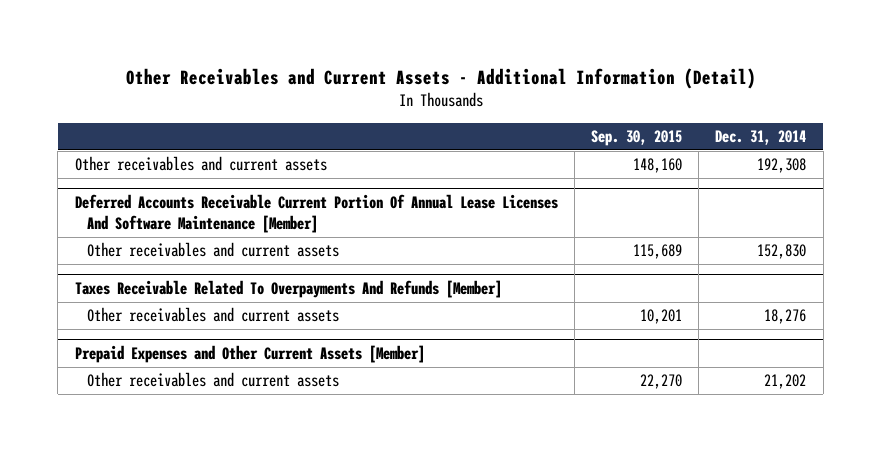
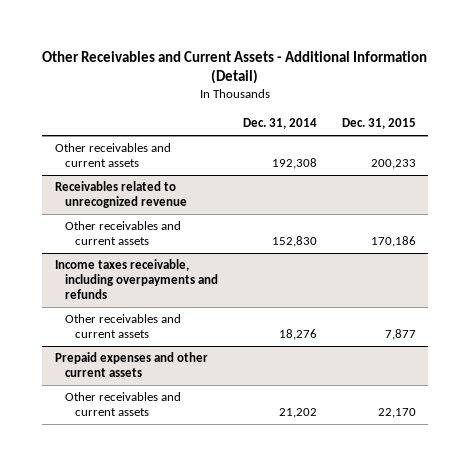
- | Sep. 30, 2015 | Dec. 31, 2014
+ | Dec. 31, 2014 | Dec. 31, 2015
- Deferred Accounts Receivable Current Portion Of Annual Lease Licenses And Software Maintenance [Member]
+ Receivables related to unrecognized revenue
- Taxes Receivable Related To Overpayments And Refunds [Member]
+ Income taxes receivable, including overpayments and refunds
- Prepaid Expenses and Other Current Assets [Member]
+ Prepaid expenses and other current assets

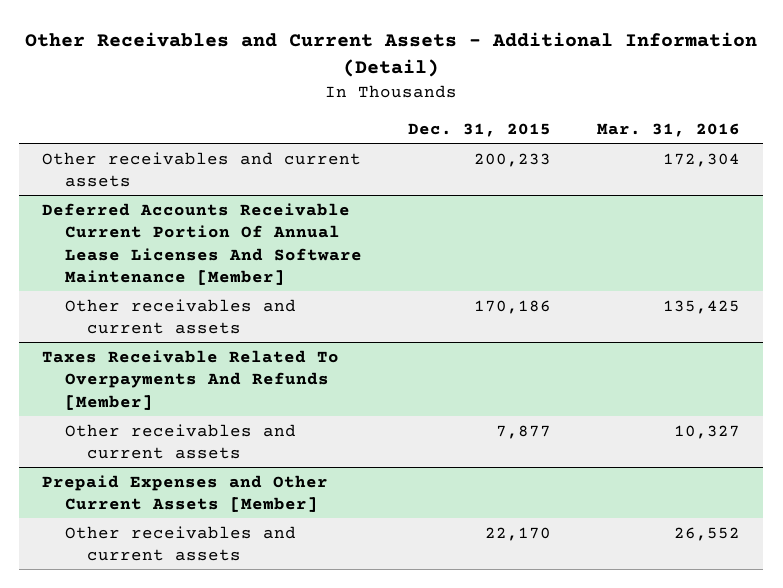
- | Dec. 31, 2014 | Dec. 31, 2015
+ | Dec. 31, 2015 | Mar. 31, 2016
- Receivables related to unrecognized revenue
+ Deferred Accounts Receivable Current Portion Of Annual Lease Licenses And Software Maintenance [Member]
- Income taxes receivable, including overpayments and refunds
+ Taxes Receivable Related To Overpayments And Refunds [Member]
- Prepaid expenses and other current assets
+ Prepaid Expenses and Other Current Assets [Member]

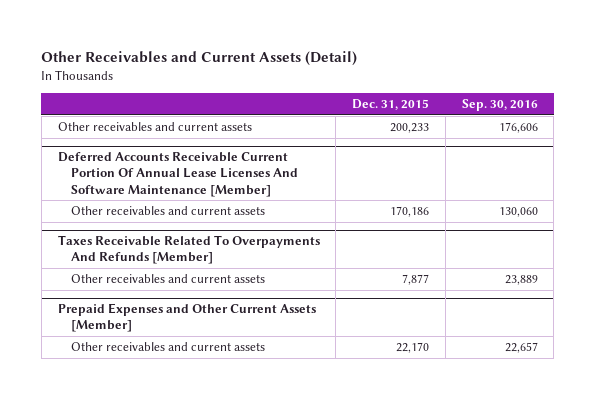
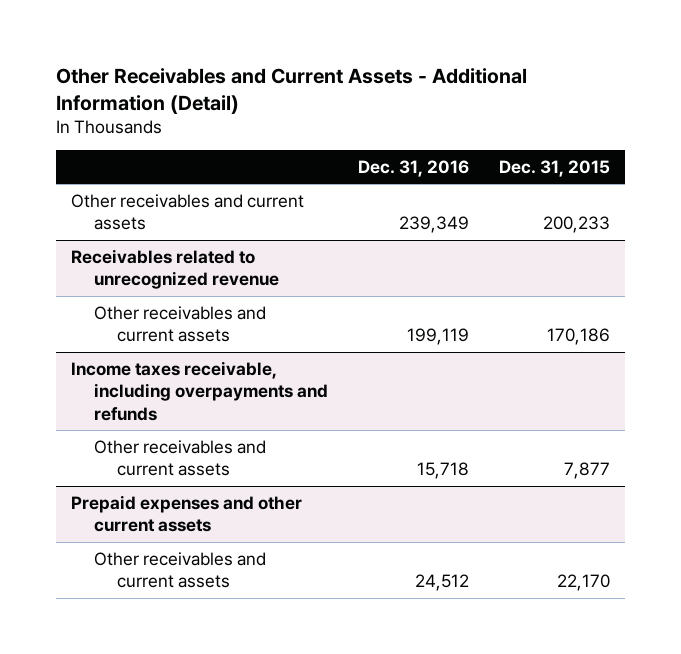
- Other Receivables and Current Assets (Detail)
+ Other Receivables and Current Assets - Additional Information (Detail)
- | Dec. 31, 2015 | Sep. 30, 2016
+ | Dec. 31, 2016 | Dec. 31, 2015
- Deferred Accounts Receivable Current Portion Of Annual Lease Licenses And Software Maintenance [Member]
+ Receivables related to unrecognized revenue
- Taxes Receivable Related To Overpayments And Refunds [Member]
+ Income taxes receivable, including overpayments and refunds
- Prepaid Expenses and Other Current Assets [Member]
+ Prepaid expenses and other current assets

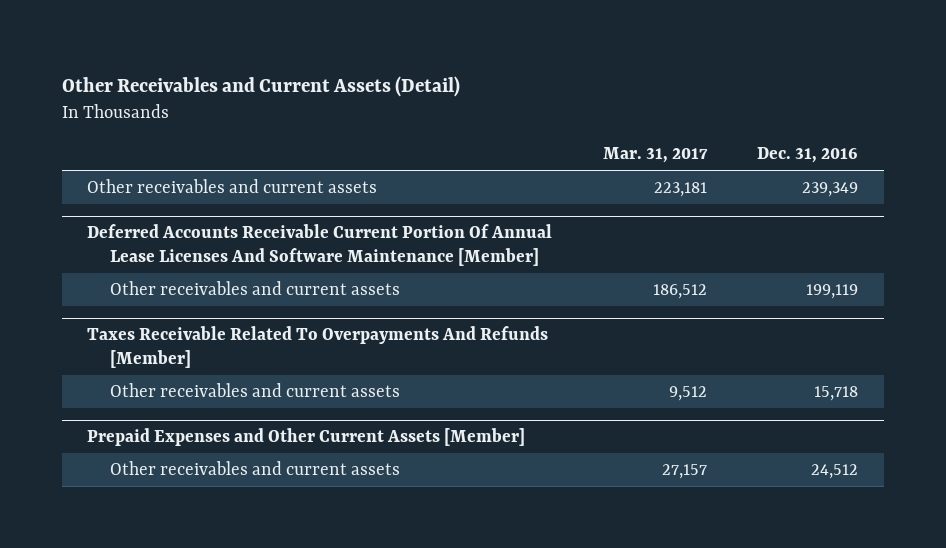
- Other Receivables and Current Assets - Additional Information (Detail)
+ Other Receivables and Current Assets (Detail)
- | Dec. 31, 2016 | Dec. 31, 2015
+ | Mar. 31, 2017 | Dec. 31, 2016
- Receivables related to unrecognized revenue
+ Deferred Accounts Receivable Current Portion Of Annual Lease Licenses And Software Maintenance [Member]
- Income taxes receivable, including overpayments and refunds
+ Taxes Receivable Related To Overpayments And Refunds [Member]
- Prepaid expenses and other current assets
+ Prepaid Expenses and Other Current Assets [Member]

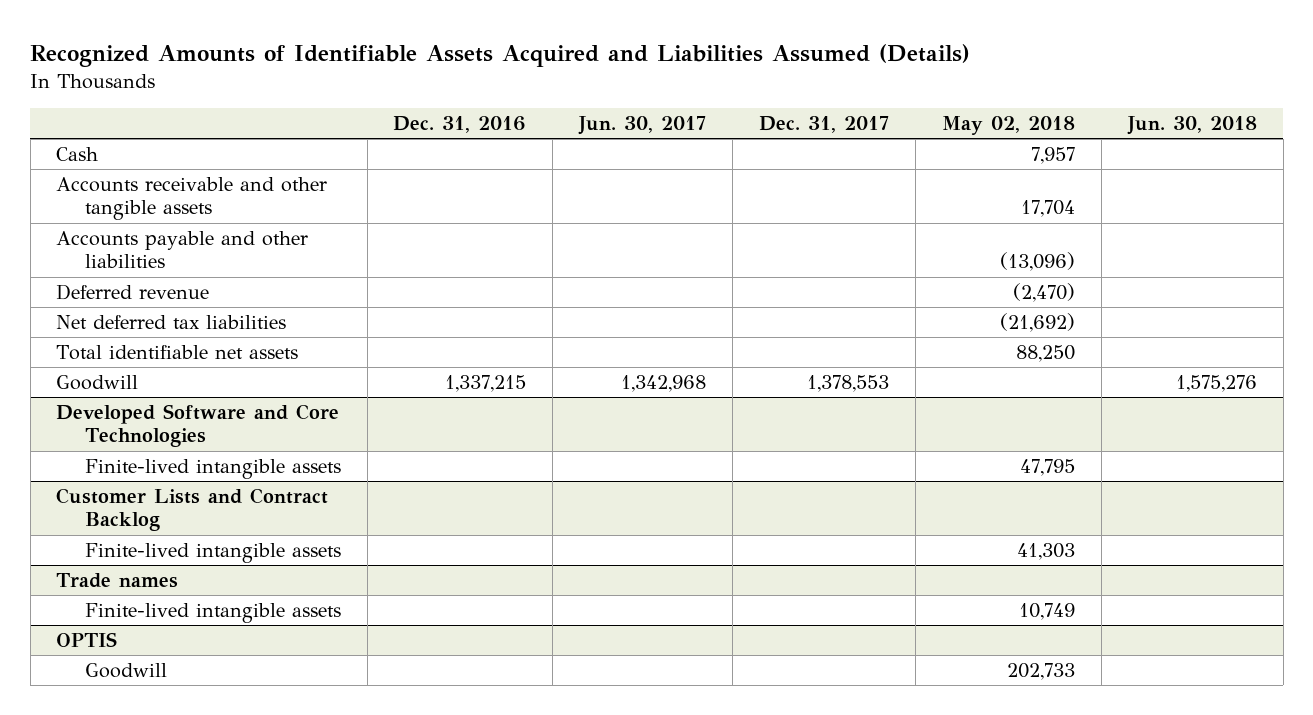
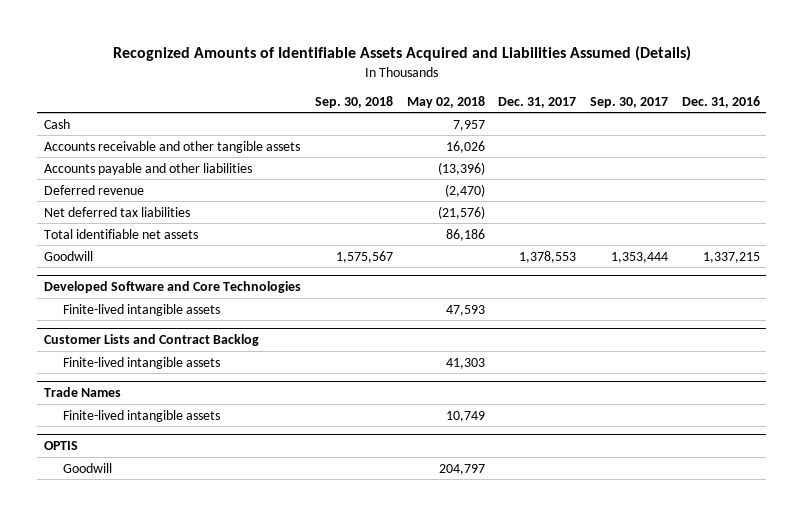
- | Dec. 31, 2016 | Jun. 30, 2017 | Dec. 31, 2017 | May 02, 2018 | Jun. 30, 2018
+ | Sep. 30, 2018 | May 02, 2018 | Dec. 31, 2017 | Sep. 30, 2017 | Dec. 31, 2016
- Accounts receivable and other tangible assets | | | | 17,704 |
- Accounts payable and other liabilities | | | | (13,096) |
+ Accounts receivable and other tangible assets | | 16,026 | | |
+ Accounts payable and other liabilities | | (13,396) | | |
- Net deferred tax liabilities | | | | (21,692) |
- Total identifiable net assets | | | | 88,250 |
+ Net deferred tax liabilities | | (21,576) | | |
+ Total identifiable net assets | | 86,186 | | |
@ Developed Software and Core Technologies
- Finite-lived intangible assets | | | | 47,795 |
+ Finite-lived intangible assets | | 47,593 | | |
- Trade names
+ Trade Names
@ OPTIS
- Goodwill | | | | 202,733 |
+ Goodwill | | 204,797 | | |

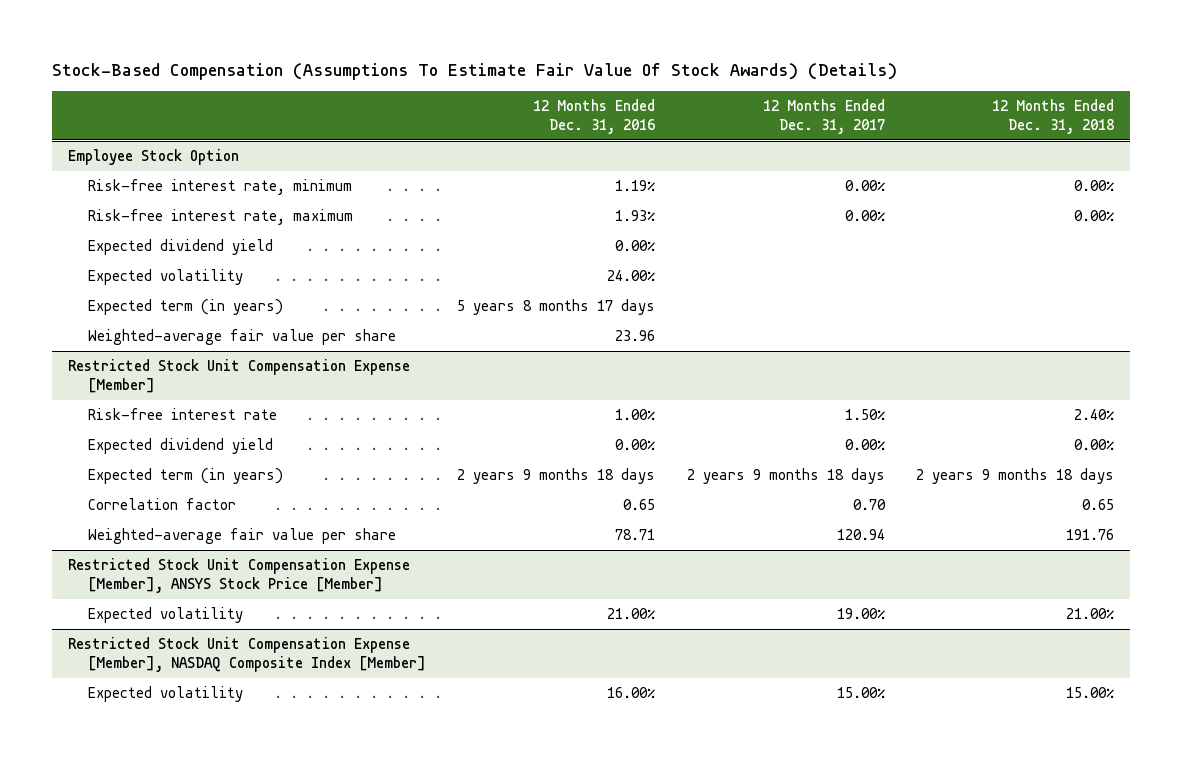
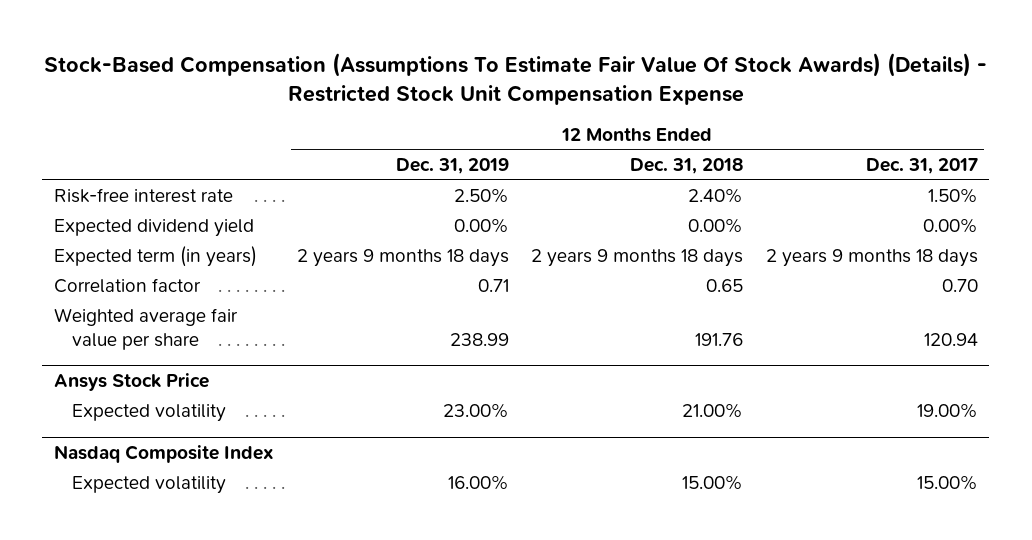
- Stock-Based Compensation (Assumptions To Estimate Fair Value Of Stock Awards) (Details)
+ Stock-Based Compensation (Assumptions To Estimate Fair Value Of Stock Awards) (Details) - Restricted Stock Unit Compensation Expense
- | 12 Months Ended Dec. 31, 2016 | 12 Months Ended Dec. 31, 2017 | 12 Months Ended Dec. 31, 2018
+ | 12 Months Ended Dec. 31, 2019 | 12 Months Ended Dec. 31, 2018 | 12 Months Ended Dec. 31, 2017
- Employee Stock Option
- Risk-free interest rate, minimum | 1.19% | 0.00% | 0.00%
- Risk-free interest rate, maximum | 1.93% | 0.00% | 0.00%
- Expected dividend yield | 0.00% | |
- Expected volatility | 24.00% | |
- Expected term (in years) | 5 years 8 months 17 days | |
- Weighted-average fair value per share | 23.96 | |
- Restricted Stock Unit Compensation Expense [Member]
- Weighted-average fair value per share | 78.71 | 120.94 | 191.76
- Restricted Stock Unit Compensation Expense [Member], ANSYS Stock Price [Member]
+ Weighted average fair value per share | 238.99 | 191.76 | 120.94
+ Ansys Stock Price
- Restricted Stock Unit Compensation Expense [Member], NASDAQ Composite Index [Member]
+ Nasdaq Composite Index

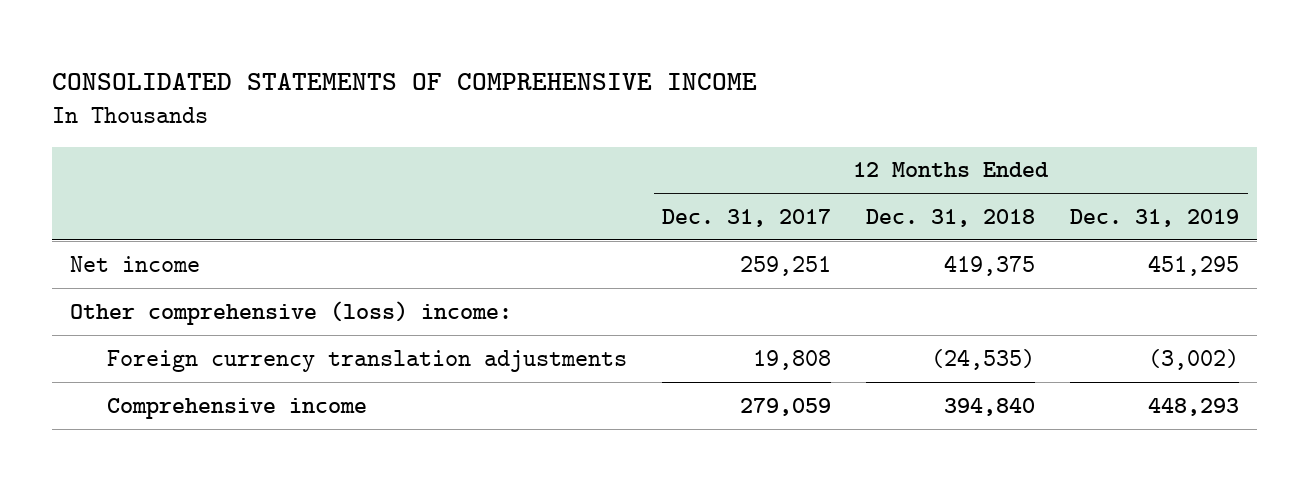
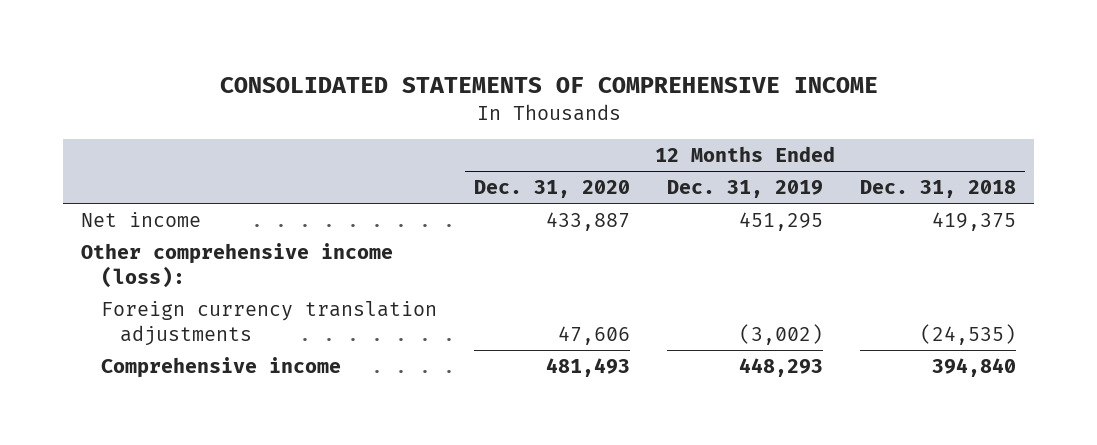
- | 12 Months Ended Dec. 31, 2017 | 12 Months Ended Dec. 31, 2018 | 12 Months Ended Dec. 31, 2019
+ | 12 Months Ended Dec. 31, 2020 | 12 Months Ended Dec. 31, 2019 | 12 Months Ended Dec. 31, 2018
- Other comprehensive (loss) income:
+ Other comprehensive income (loss):

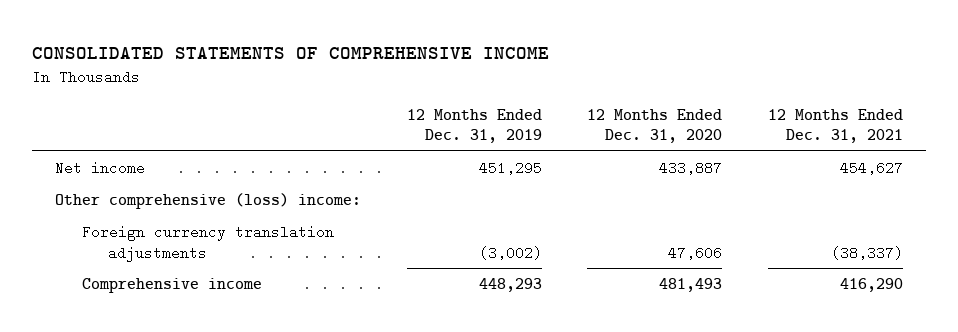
- | 12 Months Ended Dec. 31, 2020 | 12 Months Ended Dec. 31, 2019 | 12 Months Ended Dec. 31, 2018
+ | 12 Months Ended Dec. 31, 2019 | 12 Months Ended Dec. 31, 2020 | 12 Months Ended Dec. 31, 2021
- Other comprehensive income (loss):
+ Other comprehensive (loss) income:

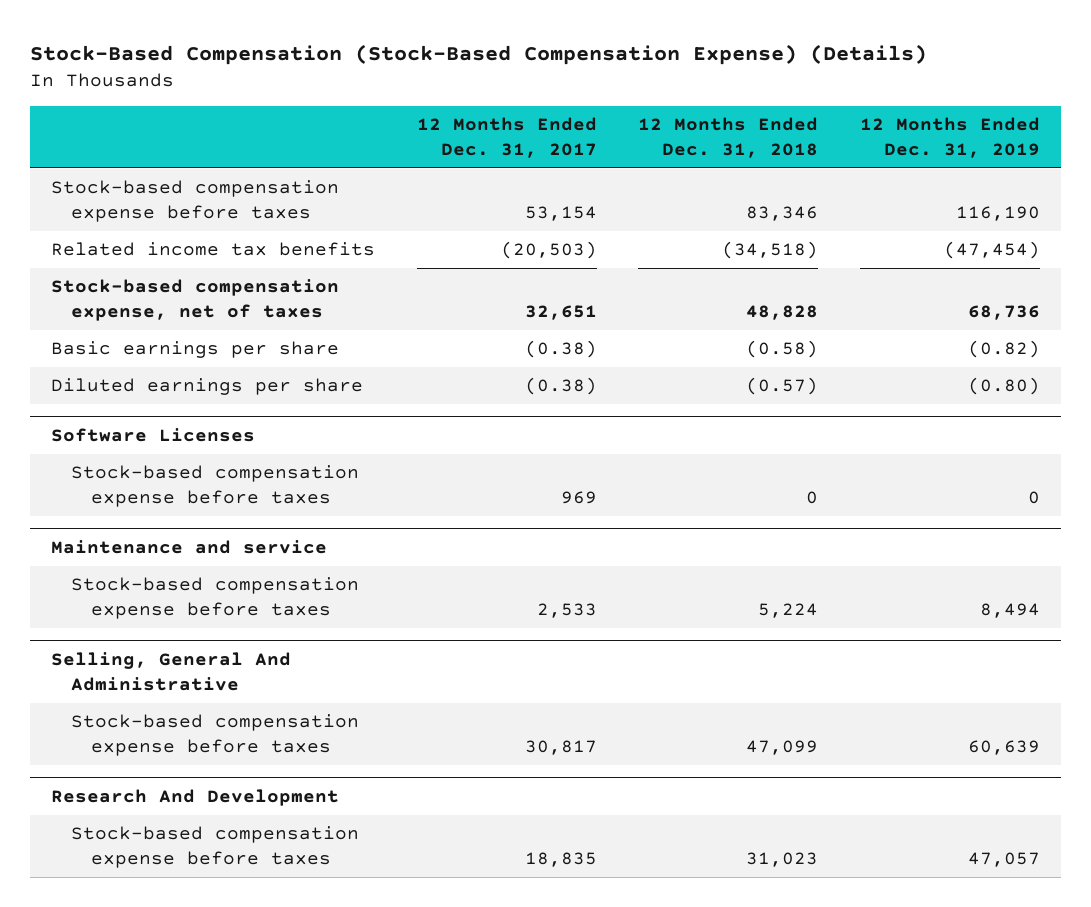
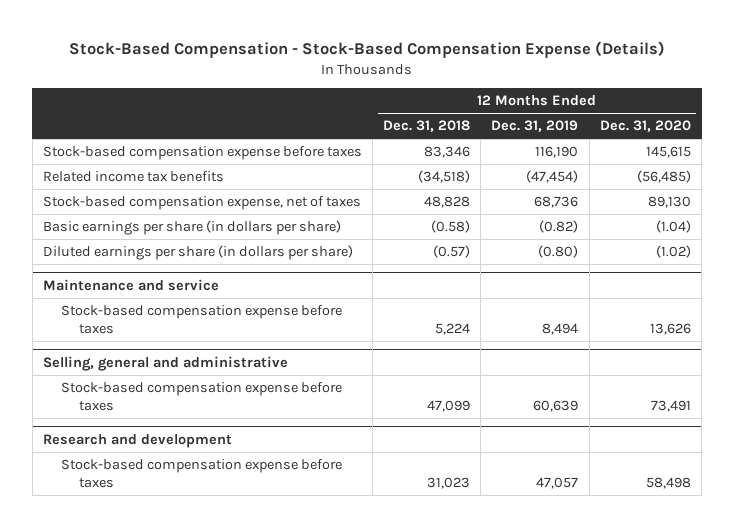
- Stock-Based Compensation (Stock-Based Compensation Expense) (Details)
+ Stock-Based Compensation - Stock-Based Compensation Expense (Details)
- | 12 Months Ended Dec. 31, 2017 | 12 Months Ended Dec. 31, 2018 | 12 Months Ended Dec. 31, 2019
+ | 12 Months Ended Dec. 31, 2018 | 12 Months Ended Dec. 31, 2019 | 12 Months Ended Dec. 31, 2020
- Basic earnings per share | (0.38) | (0.58) | (0.82)
- Diluted earnings per share | (0.38) | (0.57) | (0.80)
- Software Licenses
- Stock-based compensation expense before taxes | 969 | 0 | 0
+ Basic earnings per share (in dollars per share) | (0.58) | (0.82) | (1.04)
+ Diluted earnings per share (in dollars per share) | (0.57) | (0.80) | (1.02)
- Selling, General And Administrative
+ Selling, general and administrative
- Research And Development
+ Research and development

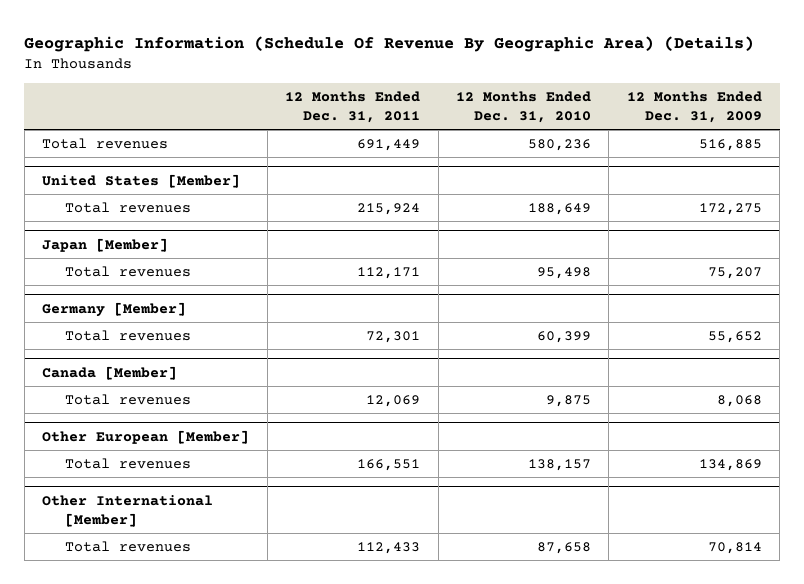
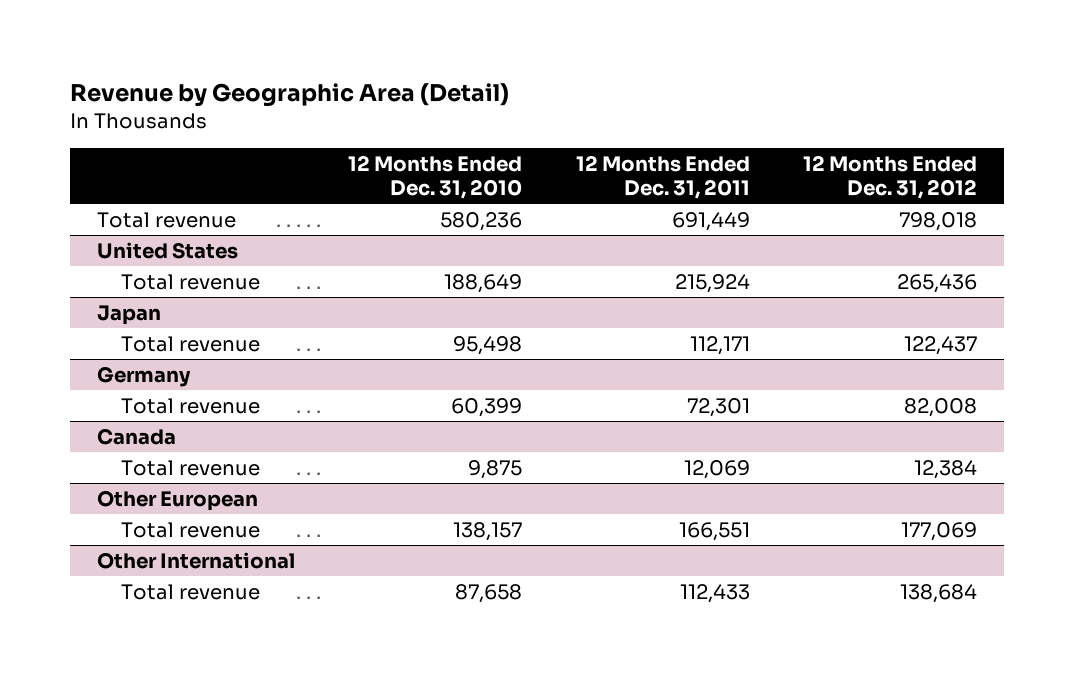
- Geographic Information (Schedule Of Revenue By Geographic Area) (Details)
+ Revenue by Geographic Area (Detail)
- | 12 Months Ended Dec. 31, 2011 | 12 Months Ended Dec. 31, 2010 | 12 Months Ended Dec. 31, 2009
+ | 12 Months Ended Dec. 31, 2010 | 12 Months Ended Dec. 31, 2011 | 12 Months Ended Dec. 31, 2012
- Total revenues | 691,449 | 580,236 | 516,885
- United States [Member]
- Total revenues | 215,924 | 188,649 | 172,275
- Japan [Member]
- Total revenues | 112,171 | 95,498 | 75,207
- Germany [Member]
- Total revenues | 72,301 | 60,399 | 55,652
- Canada [Member]
- Total revenues | 12,069 | 9,875 | 8,068
- Other European [Member]
- Total revenues | 166,551 | 138,157 | 134,869
- Other International [Member]
- Total revenues | 112,433 | 87,658 | 70,814
+ Total revenue | 580,236 | 691,449 | 798,018
+ United States
+ Total revenue | 188,649 | 215,924 | 265,436
+ Japan
+ Total revenue | 95,498 | 112,171 | 122,437
+ Germany
+ Total revenue | 60,399 | 72,301 | 82,008
+ Canada
+ Total revenue | 9,875 | 12,069 | 12,384
+ Other European
+ Total revenue | 138,157 | 166,551 | 177,069
+ Other International
+ Total revenue | 87,658 | 112,433 | 138,684

